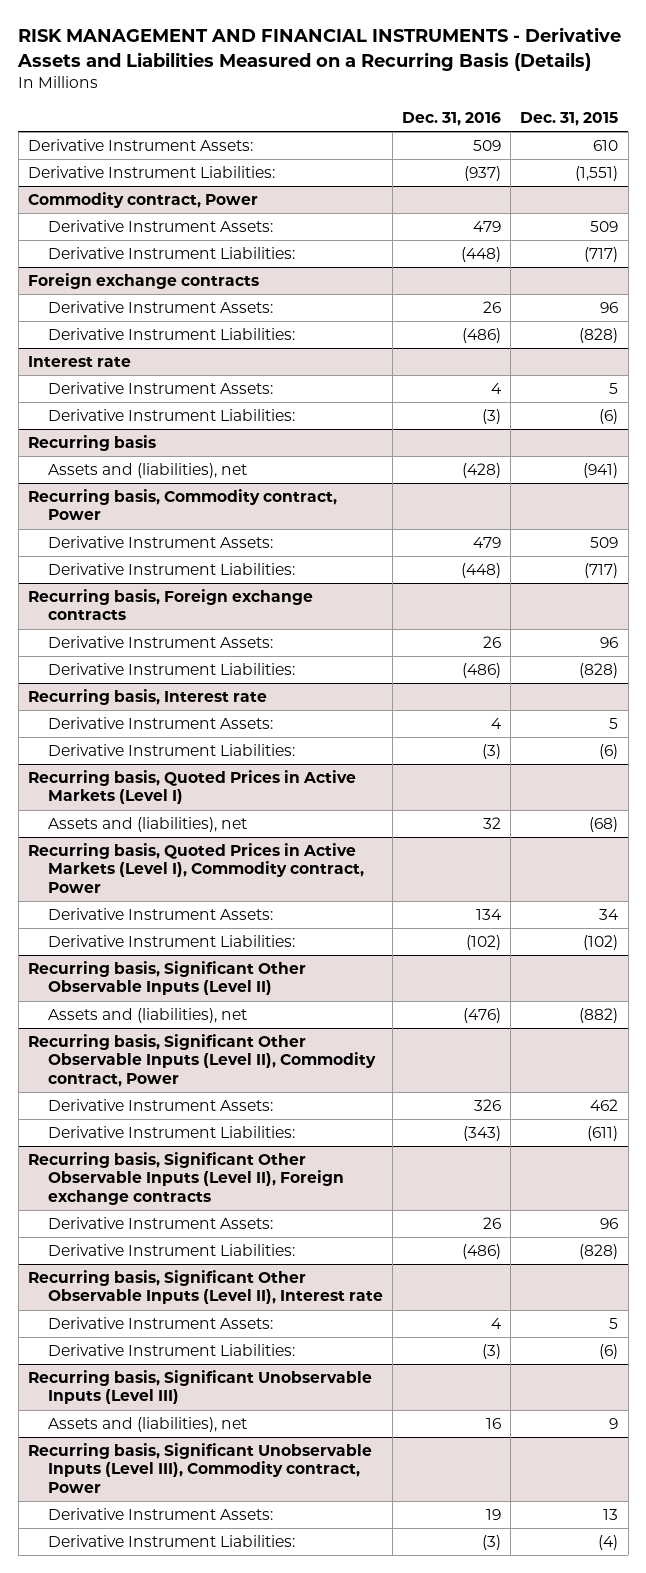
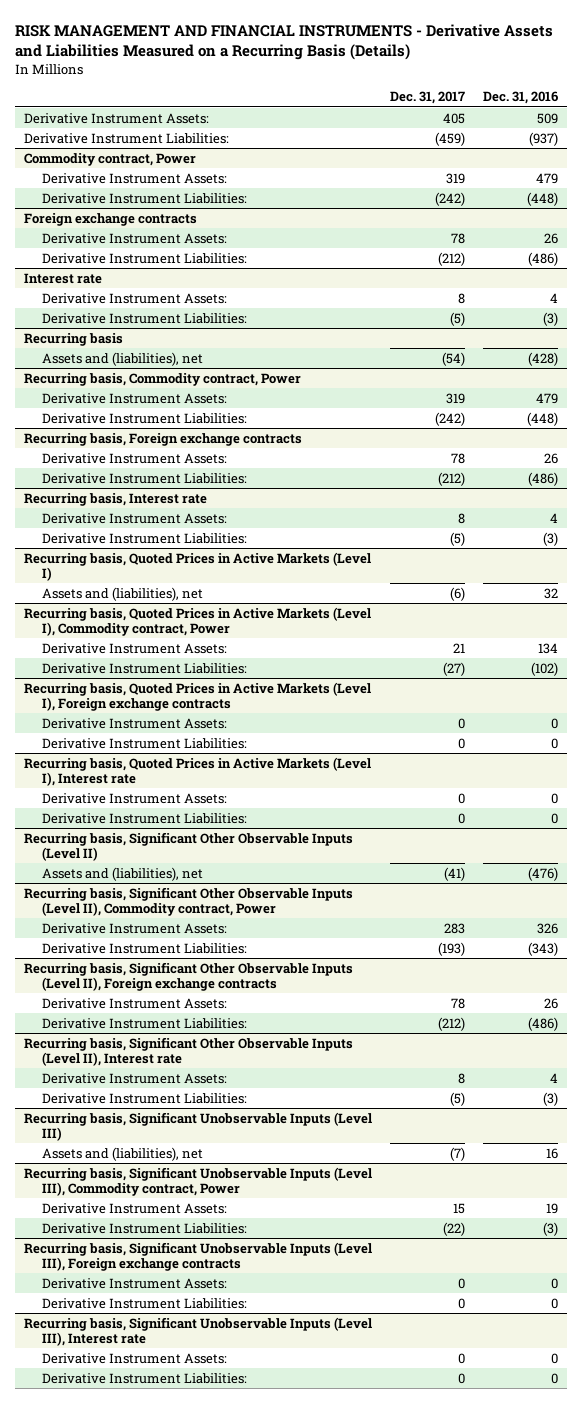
- | Dec. 31, 2016 | Dec. 31, 2015
+ | Dec. 31, 2017 | Dec. 31, 2016
+ Recurring basis, Quoted Prices in Active Markets (Level I), Foreign exchange contracts
+ Derivative Instrument Assets: | 0 | 0
+ Derivative Instrument Liabilities: | 0 | 0
+ Recurring basis, Quoted Prices in Active Markets (Level I), Interest rate
+ Derivative Instrument Assets: | 0 | 0
+ Derivative Instrument Liabilities: | 0 | 0
+ Recurring basis, Significant Unobservable Inputs (Level III), Foreign exchange contracts
+ Derivative Instrument Assets: | 0 | 0
+ Derivative Instrument Liabilities: | 0 | 0
+ Recurring basis, Significant Unobservable Inputs (Level III), Interest rate
+ Derivative Instrument Assets: | 0 | 0
+ Derivative Instrument Liabilities: | 0 | 0

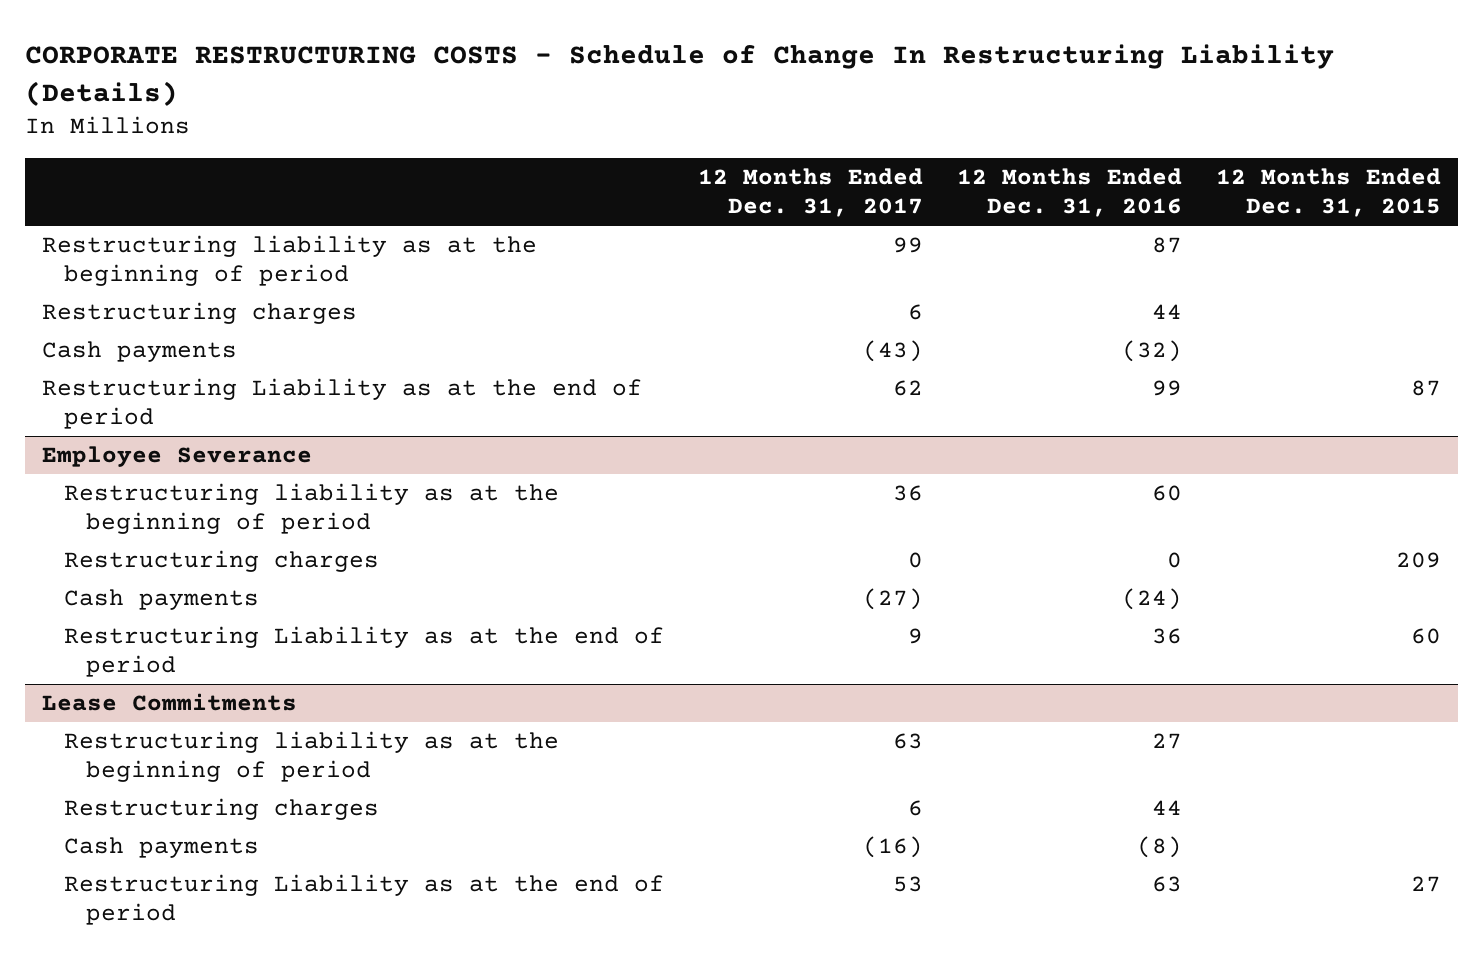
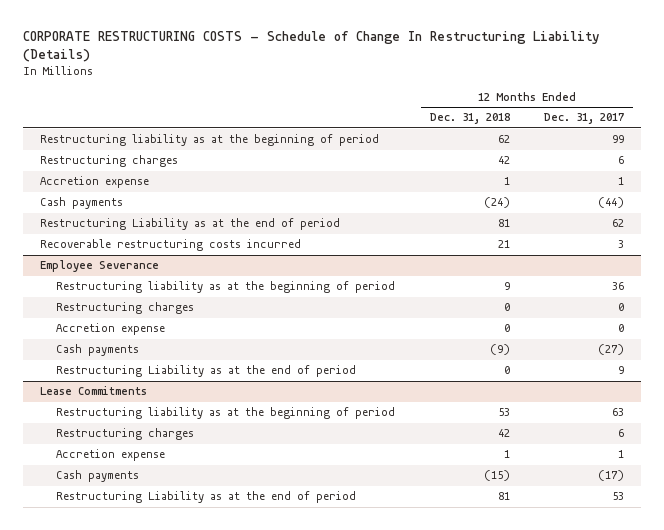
- | 12 Months Ended Dec. 31, 2017 | 12 Months Ended Dec. 31, 2016 | 12 Months Ended Dec. 31, 2015
+ | 12 Months Ended Dec. 31, 2018 | 12 Months Ended Dec. 31, 2017
- Cash payments | (43) | (32) |
+ Accretion expense | 1 | 1
+ Cash payments | (24) | (44)
+ Recoverable restructuring costs incurred | 21 | 3
@ Employee Severance
+ Accretion expense | 0 | 0
@ Lease Commitments
- Cash payments | (16) | (8) |
+ Accretion expense | 1 | 1
+ Cash payments | (15) | (17)

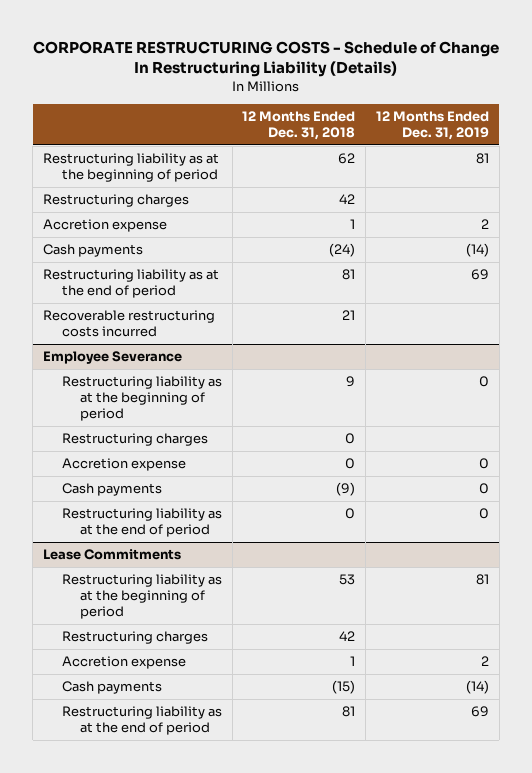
- | 12 Months Ended Dec. 31, 2018 | 12 Months Ended Dec. 31, 2017
+ | 12 Months Ended Dec. 31, 2018 | 12 Months Ended Dec. 31, 2019
- Restructuring Liability as at the end of period | 81 | 62
+ Restructuring liability as at the end of period | 81 | 69
@ Employee Severance
- Restructuring Liability as at the end of period | 0 | 9
+ Restructuring liability as at the end of period | 0 | 0
@ Lease Commitments
- Restructuring Liability as at the end of period | 81 | 53
+ Restructuring liability as at the end of period | 81 | 69

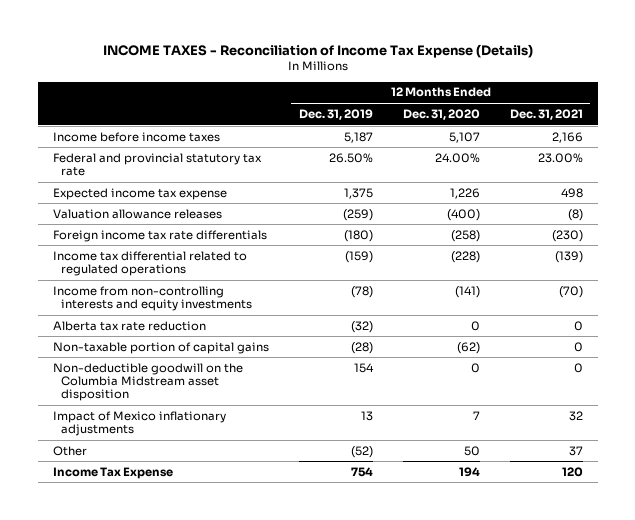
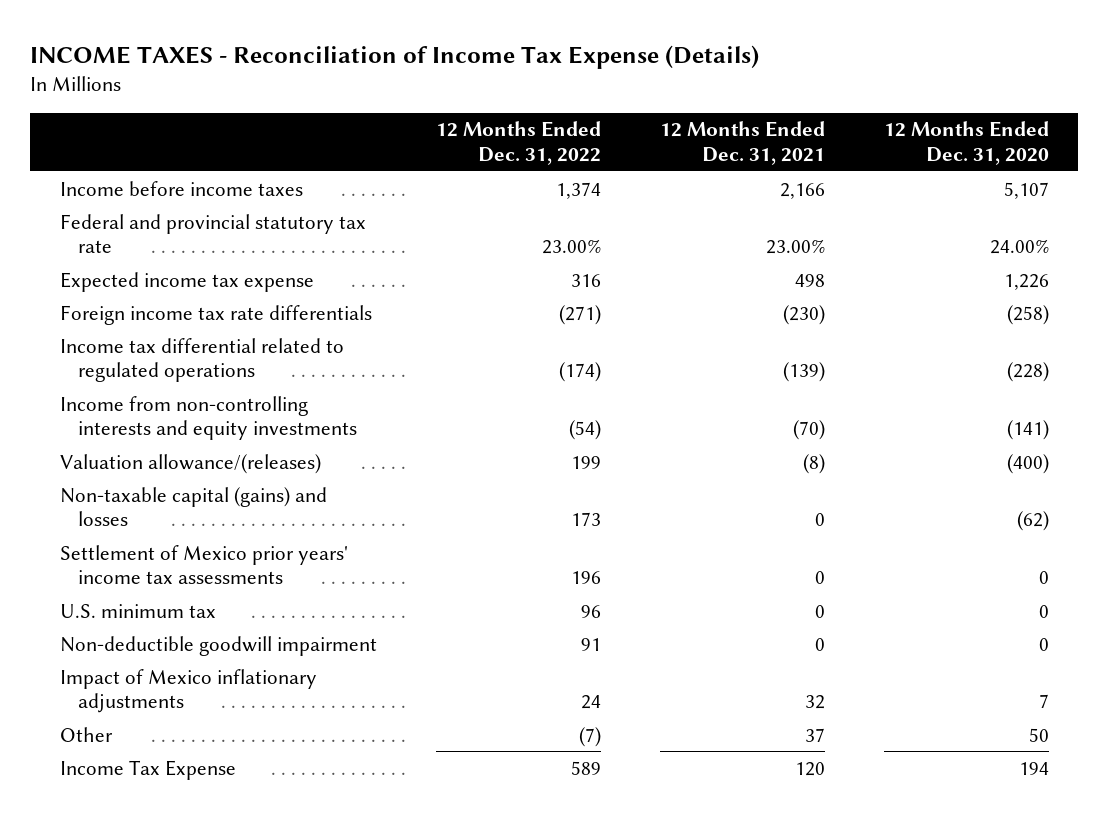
- | 12 Months Ended Dec. 31, 2019 | 12 Months Ended Dec. 31, 2020 | 12 Months Ended Dec. 31, 2021
+ | 12 Months Ended Dec. 31, 2022 | 12 Months Ended Dec. 31, 2021 | 12 Months Ended Dec. 31, 2020
- Valuation allowance releases | (259) | (400) | (8)
- Alberta tax rate reduction | (32) | 0 | 0
- Non-taxable portion of capital gains | (28) | (62) | 0
- Non-deductible goodwill on the Columbia Midstream asset disposition | 154 | 0 | 0
+ Valuation allowance/(releases) | 199 | (8) | (400)
+ Non-taxable capital (gains) and losses | 173 | 0 | (62)
+ Settlement of Mexico prior years' income tax assessments | 196 | 0 | 0
+ U.S. minimum tax | 96 | 0 | 0
+ Non-deductible goodwill impairment | 91 | 0 | 0

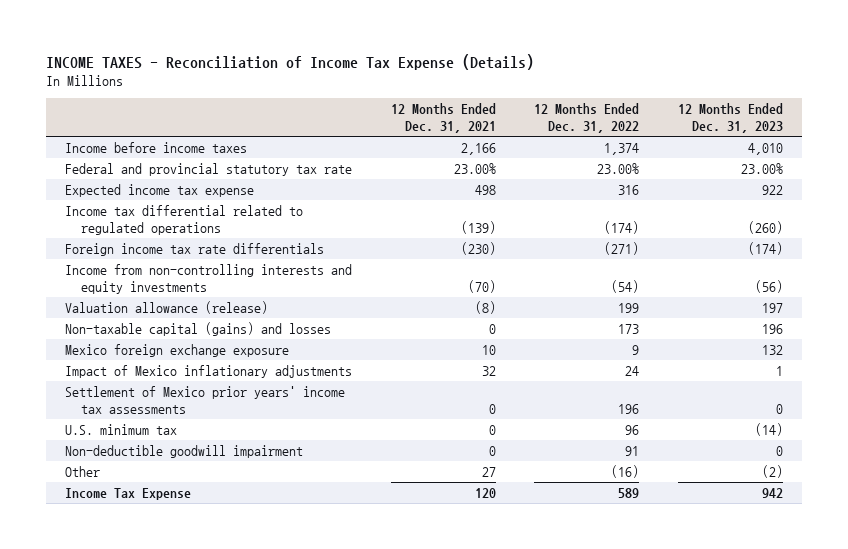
- | 12 Months Ended Dec. 31, 2022 | 12 Months Ended Dec. 31, 2021 | 12 Months Ended Dec. 31, 2020
+ | 12 Months Ended Dec. 31, 2021 | 12 Months Ended Dec. 31, 2022 | 12 Months Ended Dec. 31, 2023
moved down: Foreign income tax rate differentials | (230) | (271) | (174)
- Valuation allowance/(releases) | 199 | (8) | (400)
+ Valuation allowance (release) | (8) | 199 | 197
+ Mexico foreign exchange exposure | 10 | 9 | 132
moved up: Impact of Mexico inflationary adjustments | 32 | 24 | 1
- Other | (7) | 37 | 50
+ Other | 27 | (16) | (2)

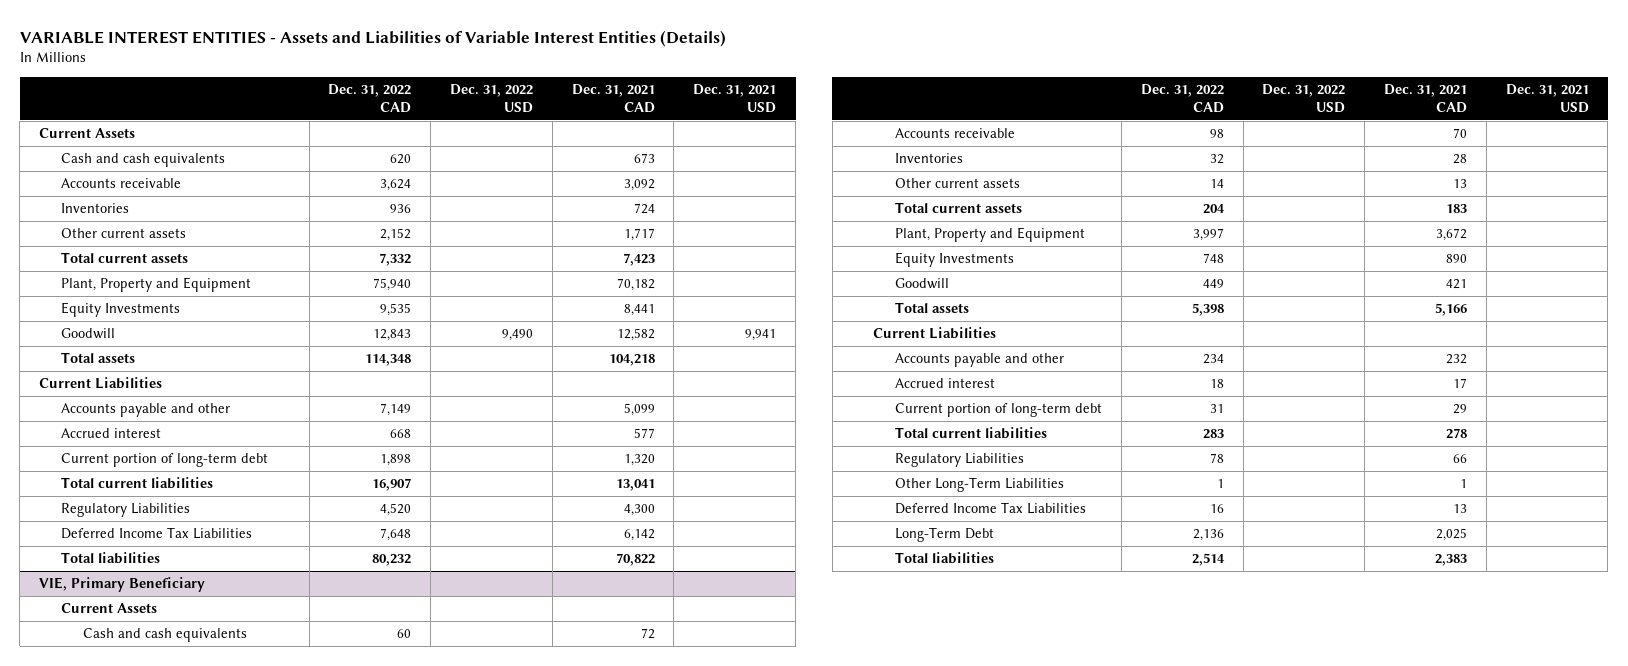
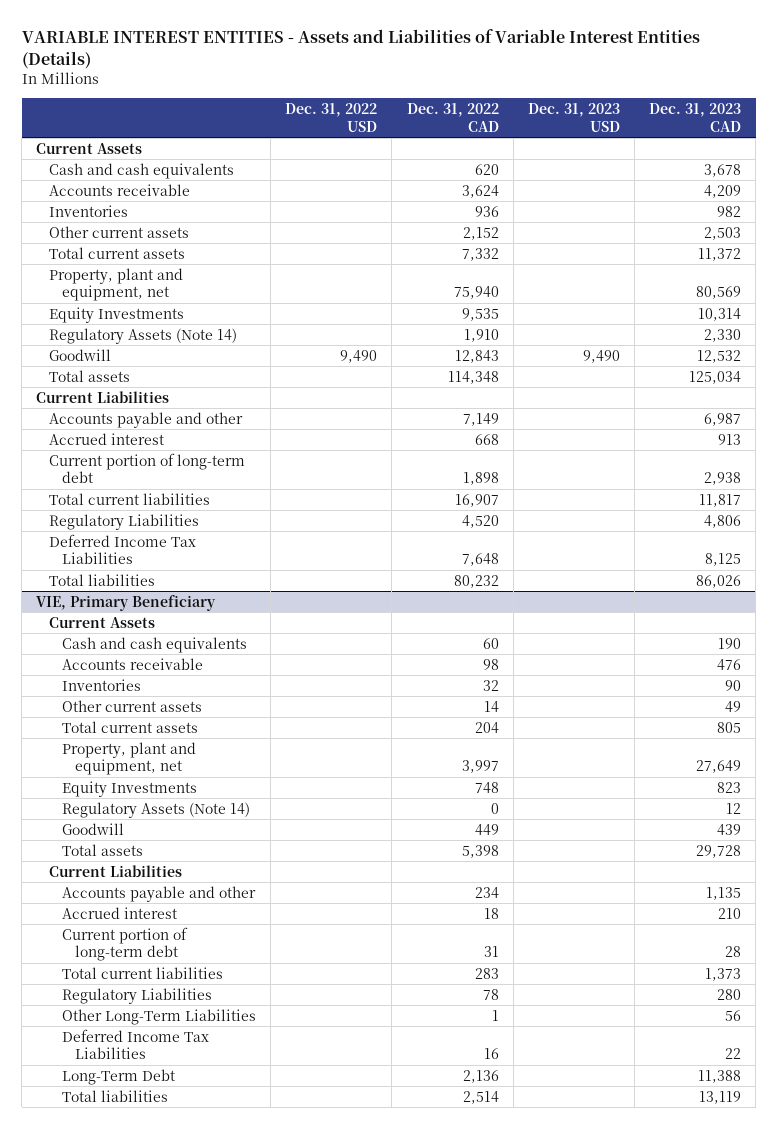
- | Dec. 31, 2022 CAD | Dec. 31, 2022 USD | Dec. 31, 2021 CAD | Dec. 31, 2021 USD
+ | Dec. 31, 2022 USD | Dec. 31, 2022 CAD | Dec. 31, 2023 USD | Dec. 31, 2023 CAD
- Plant, Property and Equipment | 75,940 | | 70,182 |
+ Property, plant and equipment, net | | 75,940 | | 80,569
+ Regulatory Assets (Note 14) | | 1,910 | | 2,330
@ VIE, Primary Beneficiary
- Plant, Property and Equipment | 3,997 | | 3,672 |
+ Property, plant and equipment, net | | 3,997 | | 27,649
+ Regulatory Assets (Note 14) | | 0 | | 12

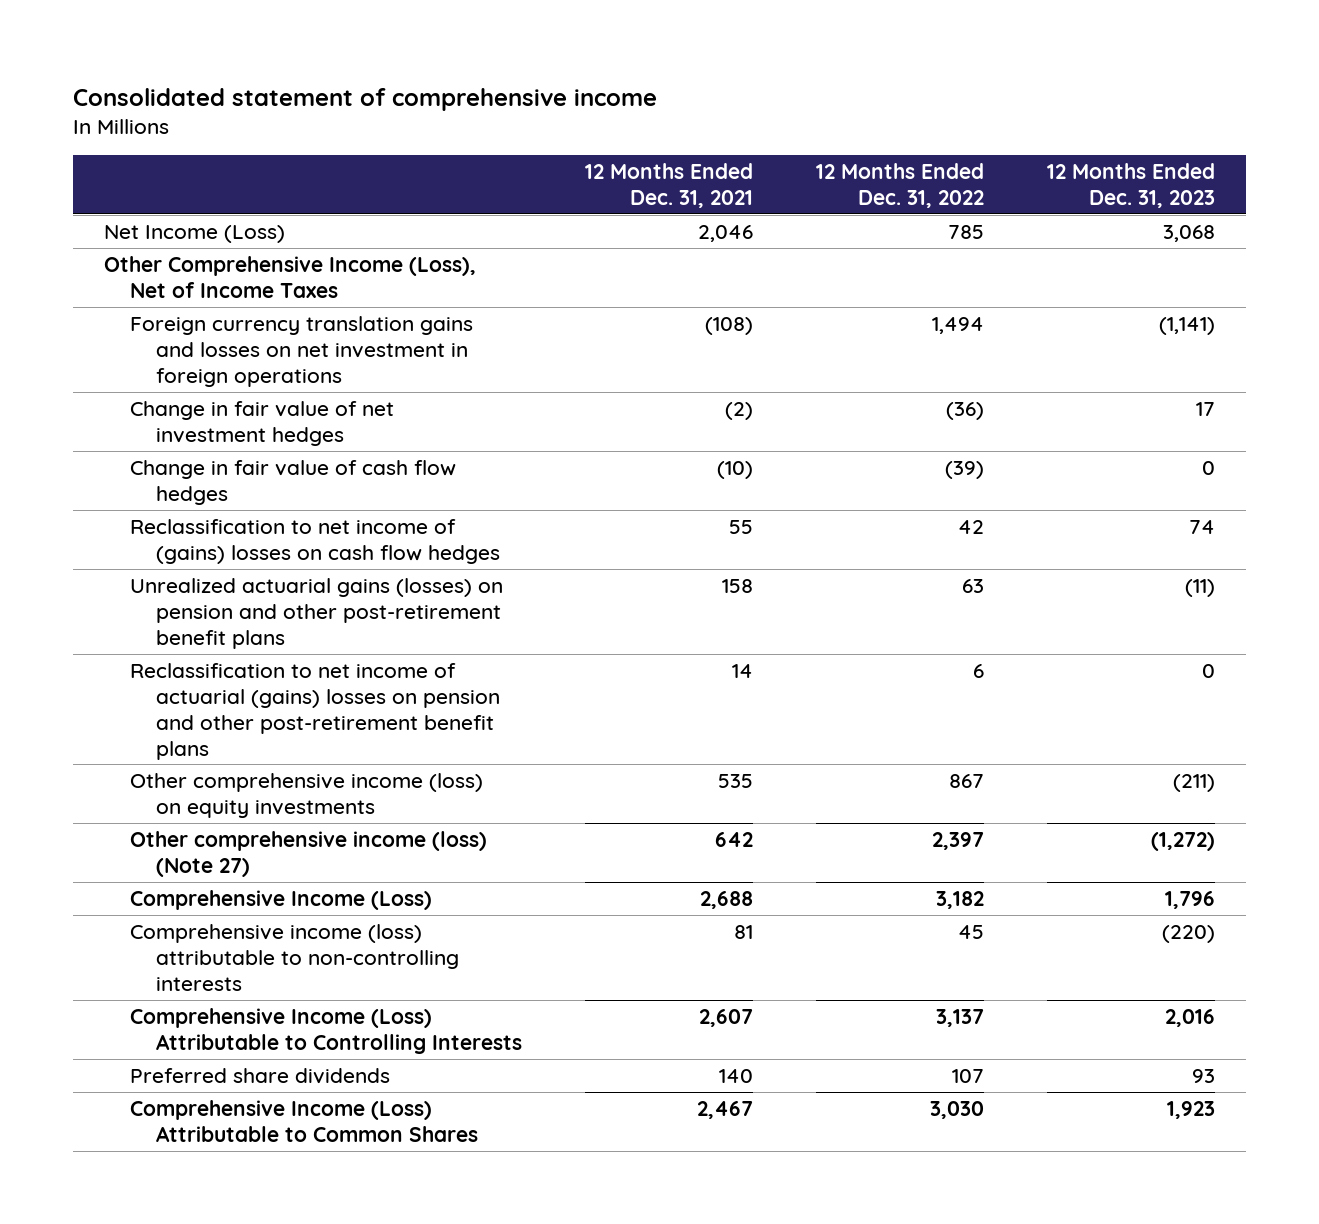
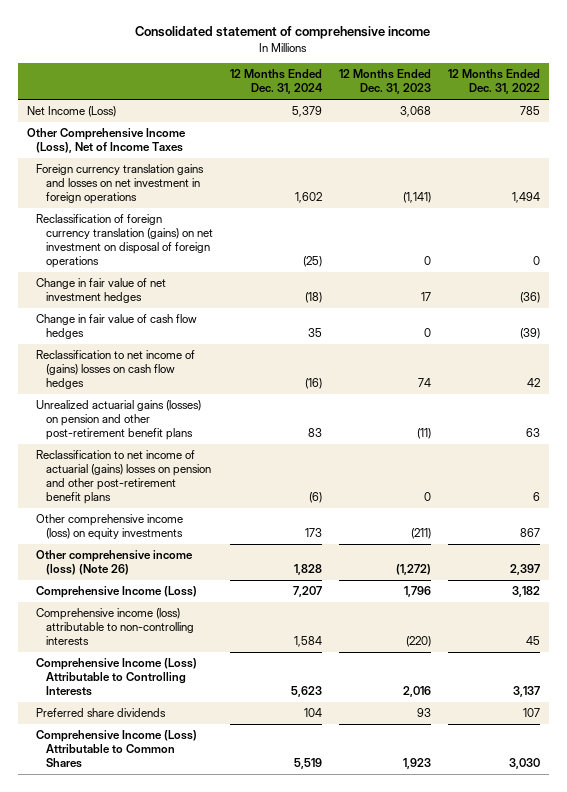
- | 12 Months Ended Dec. 31, 2021 | 12 Months Ended Dec. 31, 2022 | 12 Months Ended Dec. 31, 2023
+ | 12 Months Ended Dec. 31, 2024 | 12 Months Ended Dec. 31, 2023 | 12 Months Ended Dec. 31, 2022
+ Reclassification of foreign currency translation (gains) on net investment on disposal of foreign operations | (25) | 0 | 0
- Other comprehensive income (loss) (Note 27) | 642 | 2,397 | (1,272)
+ Other comprehensive income (loss) (Note 26) | 1,828 | (1,272) | 2,397

